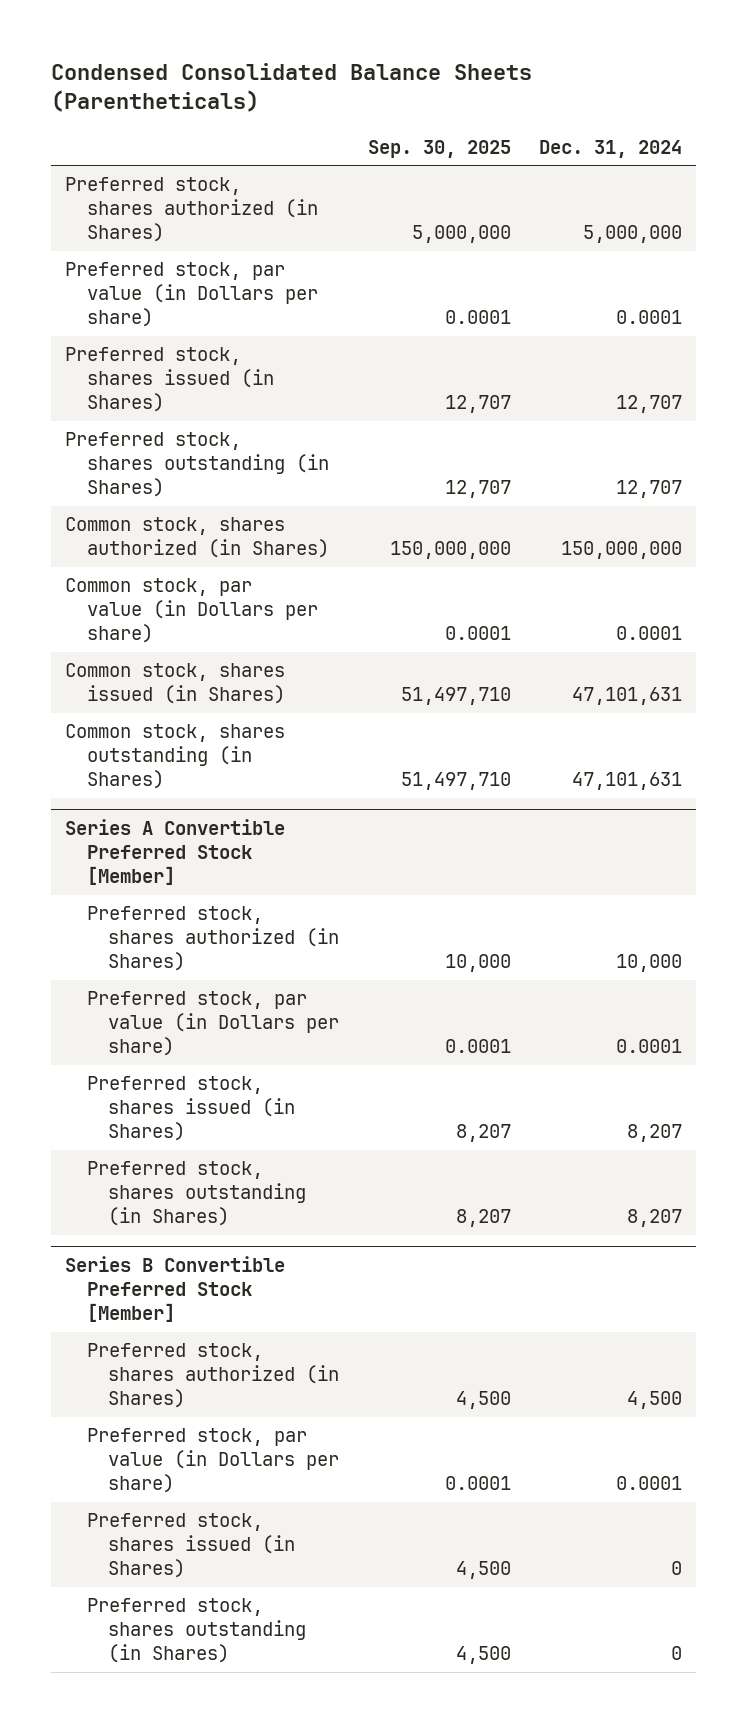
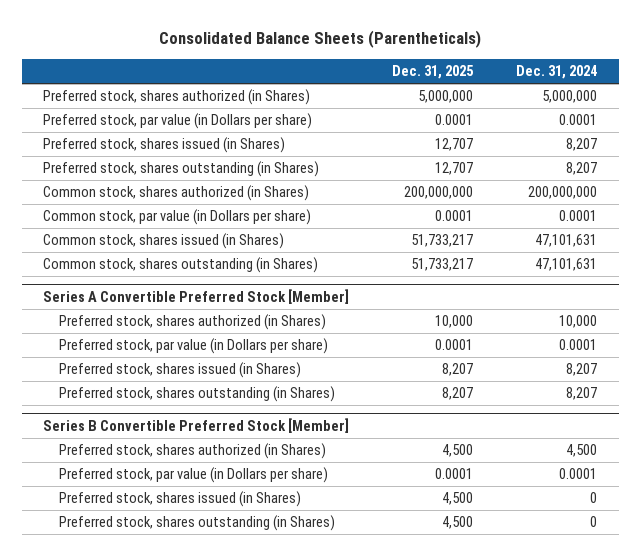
- Condensed Consolidated Balance Sheets (Parentheticals)
+ Consolidated Balance Sheets (Parentheticals)
- | Sep. 30, 2025 | Dec. 31, 2024
+ | Dec. 31, 2025 | Dec. 31, 2024
- Preferred stock, shares issued (in Shares) | 12,707 | 12,707
- Preferred stock, shares outstanding (in Shares) | 12,707 | 12,707
- Common stock, shares authorized (in Shares) | 150,000,000 | 150,000,000
+ Preferred stock, shares issued (in Shares) | 12,707 | 8,207
+ Preferred stock, shares outstanding (in Shares) | 12,707 | 8,207
+ Common stock, shares authorized (in Shares) | 200,000,000 | 200,000,000

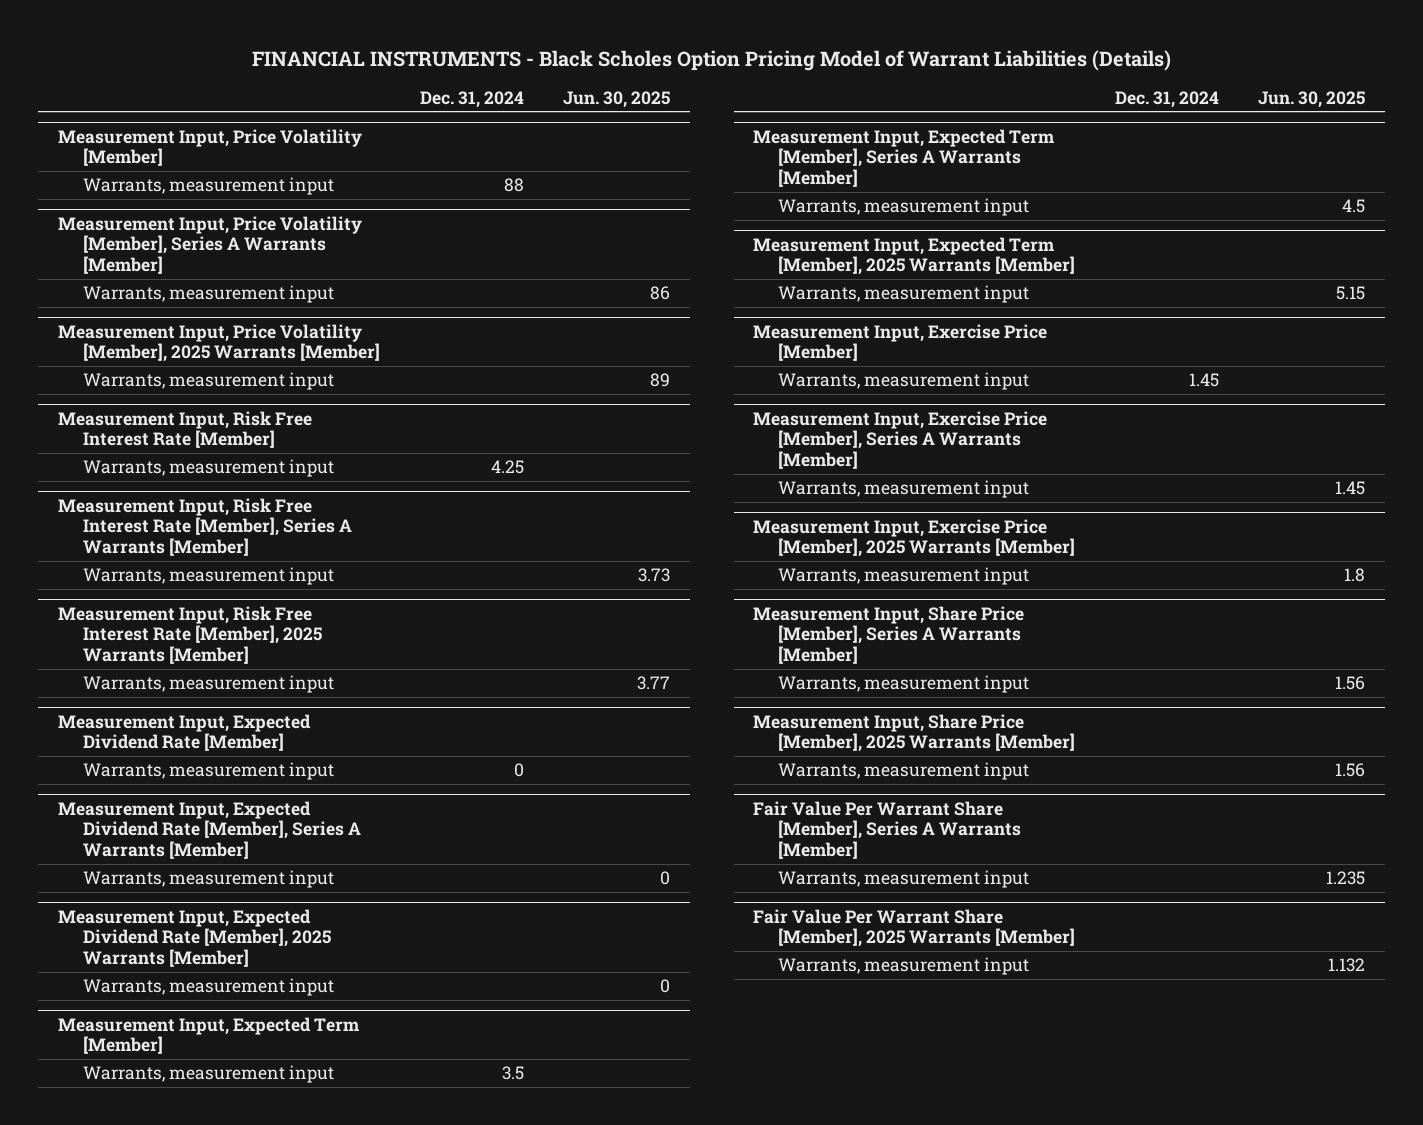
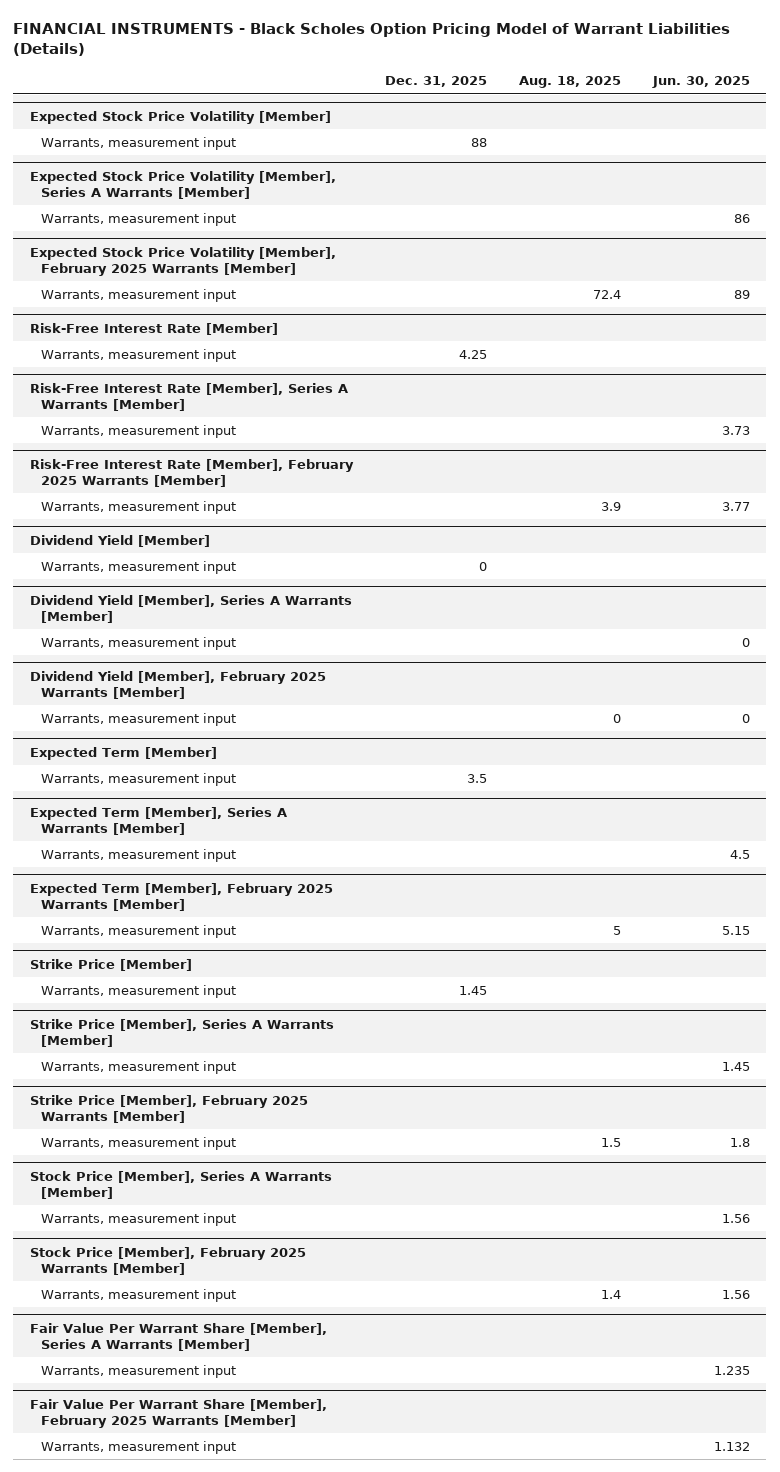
- | Dec. 31, 2024 | Jun. 30, 2025
+ | Dec. 31, 2025 | Aug. 18, 2025 | Jun. 30, 2025
- Measurement Input, Price Volatility [Member]
+ Expected Stock Price Volatility [Member]
- Measurement Input, Price Volatility [Member], Series A Warrants [Member]
+ Expected Stock Price Volatility [Member], Series A Warrants [Member]
- Measurement Input, Price Volatility [Member], 2025 Warrants [Member]
+ Expected Stock Price Volatility [Member], February 2025 Warrants [Member]
- Measurement Input, Risk Free Interest Rate [Member]
+ Risk-Free Interest Rate [Member]
- Measurement Input, Risk Free Interest Rate [Member], Series A Warrants [Member]
+ Risk-Free Interest Rate [Member], Series A Warrants [Member]
- Measurement Input, Risk Free Interest Rate [Member], 2025 Warrants [Member]
+ Risk-Free Interest Rate [Member], February 2025 Warrants [Member]
- Measurement Input, Expected Dividend Rate [Member]
+ Dividend Yield [Member]
- Measurement Input, Expected Dividend Rate [Member], Series A Warrants [Member]
+ Dividend Yield [Member], Series A Warrants [Member]
- Measurement Input, Expected Dividend Rate [Member], 2025 Warrants [Member]
+ Dividend Yield [Member], February 2025 Warrants [Member]
- Measurement Input, Expected Term [Member]
+ Expected Term [Member]
- Measurement Input, Expected Term [Member], Series A Warrants [Member]
+ Expected Term [Member], Series A Warrants [Member]
- Measurement Input, Expected Term [Member], 2025 Warrants [Member]
+ Expected Term [Member], February 2025 Warrants [Member]
- Measurement Input, Exercise Price [Member]
+ Strike Price [Member]
- Measurement Input, Exercise Price [Member], Series A Warrants [Member]
+ Strike Price [Member], Series A Warrants [Member]
- Measurement Input, Exercise Price [Member], 2025 Warrants [Member]
+ Strike Price [Member], February 2025 Warrants [Member]
- Measurement Input, Share Price [Member], Series A Warrants [Member]
+ Stock Price [Member], Series A Warrants [Member]
- Measurement Input, Share Price [Member], 2025 Warrants [Member]
+ Stock Price [Member], February 2025 Warrants [Member]
- Fair Value Per Warrant Share [Member], 2025 Warrants [Member]
+ Fair Value Per Warrant Share [Member], February 2025 Warrants [Member]

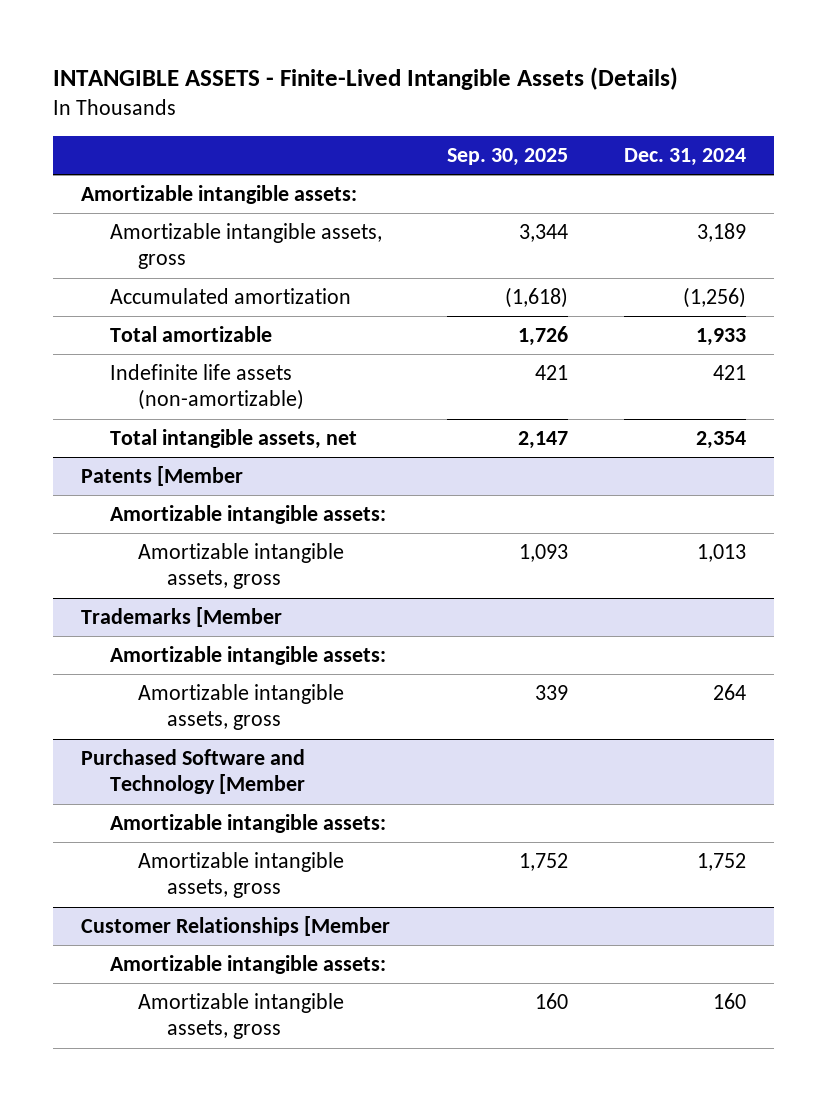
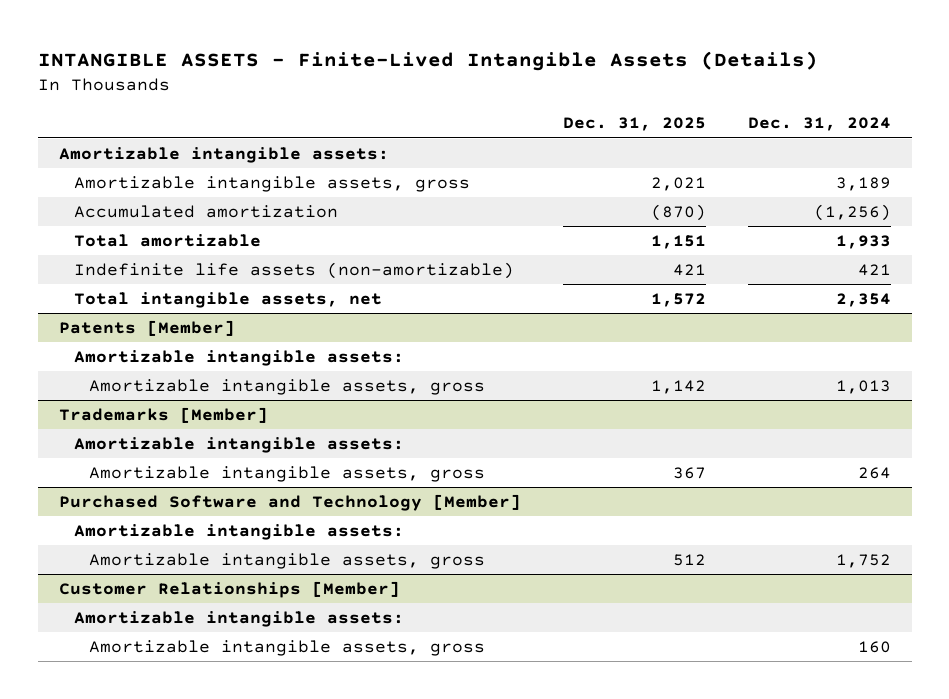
- | Sep. 30, 2025 | Dec. 31, 2024
+ | Dec. 31, 2025 | Dec. 31, 2024
- Patents [Member
+ Patents [Member]
- Trademarks [Member
+ Trademarks [Member]
- Purchased Software and Technology [Member
+ Purchased Software and Technology [Member]
- Customer Relationships [Member
+ Customer Relationships [Member]

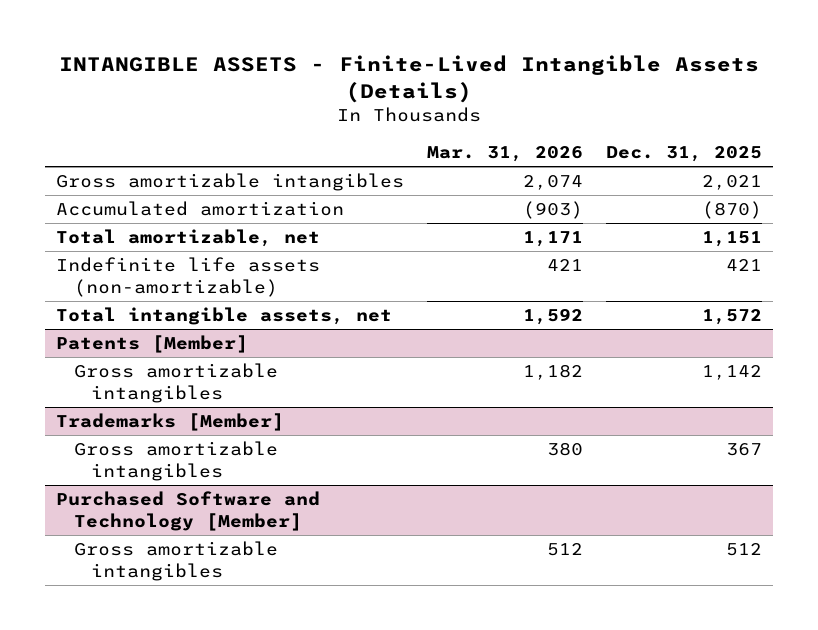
- | Dec. 31, 2025 | Dec. 31, 2024
+ | Mar. 31, 2026 | Dec. 31, 2025
- Amortizable intangible assets:
- Amortizable intangible assets, gross | 2,021 | 3,189
+ Gross amortizable intangibles | 2,074 | 2,021
- Total amortizable | 1,151 | 1,933
+ Total amortizable, net | 1,171 | 1,151
@ Patents [Member]
- Amortizable intangible assets:
- Amortizable intangible assets, gross | 1,142 | 1,013
+ Gross amortizable intangibles | 1,182 | 1,142
@ Trademarks [Member]
- Amortizable intangible assets:
- Amortizable intangible assets, gross | 367 | 264
+ Gross amortizable intangibles | 380 | 367
@ Purchased Software and Technology [Member]
- Amortizable intangible assets:
- Amortizable intangible assets, gross | 512 | 1,752
- Customer Relationships [Member]
- Amortizable intangible assets:
- Amortizable intangible assets, gross | | 160
@ Purchased Software and Technology [Member]
+ Gross amortizable intangibles | 512 | 512

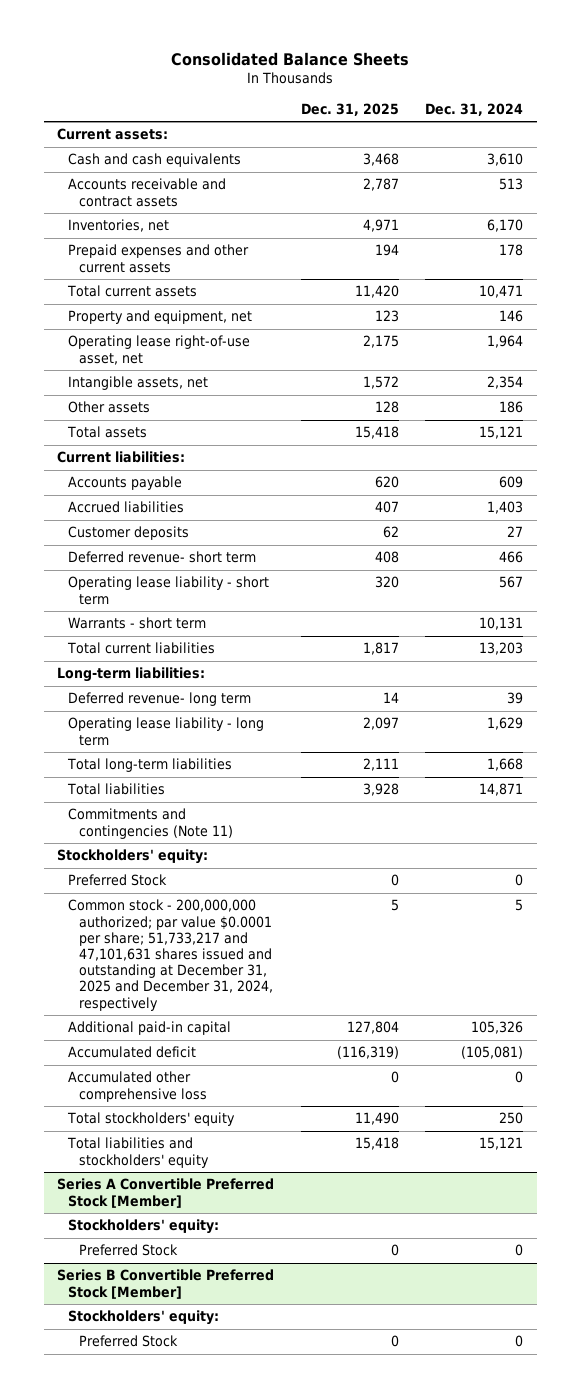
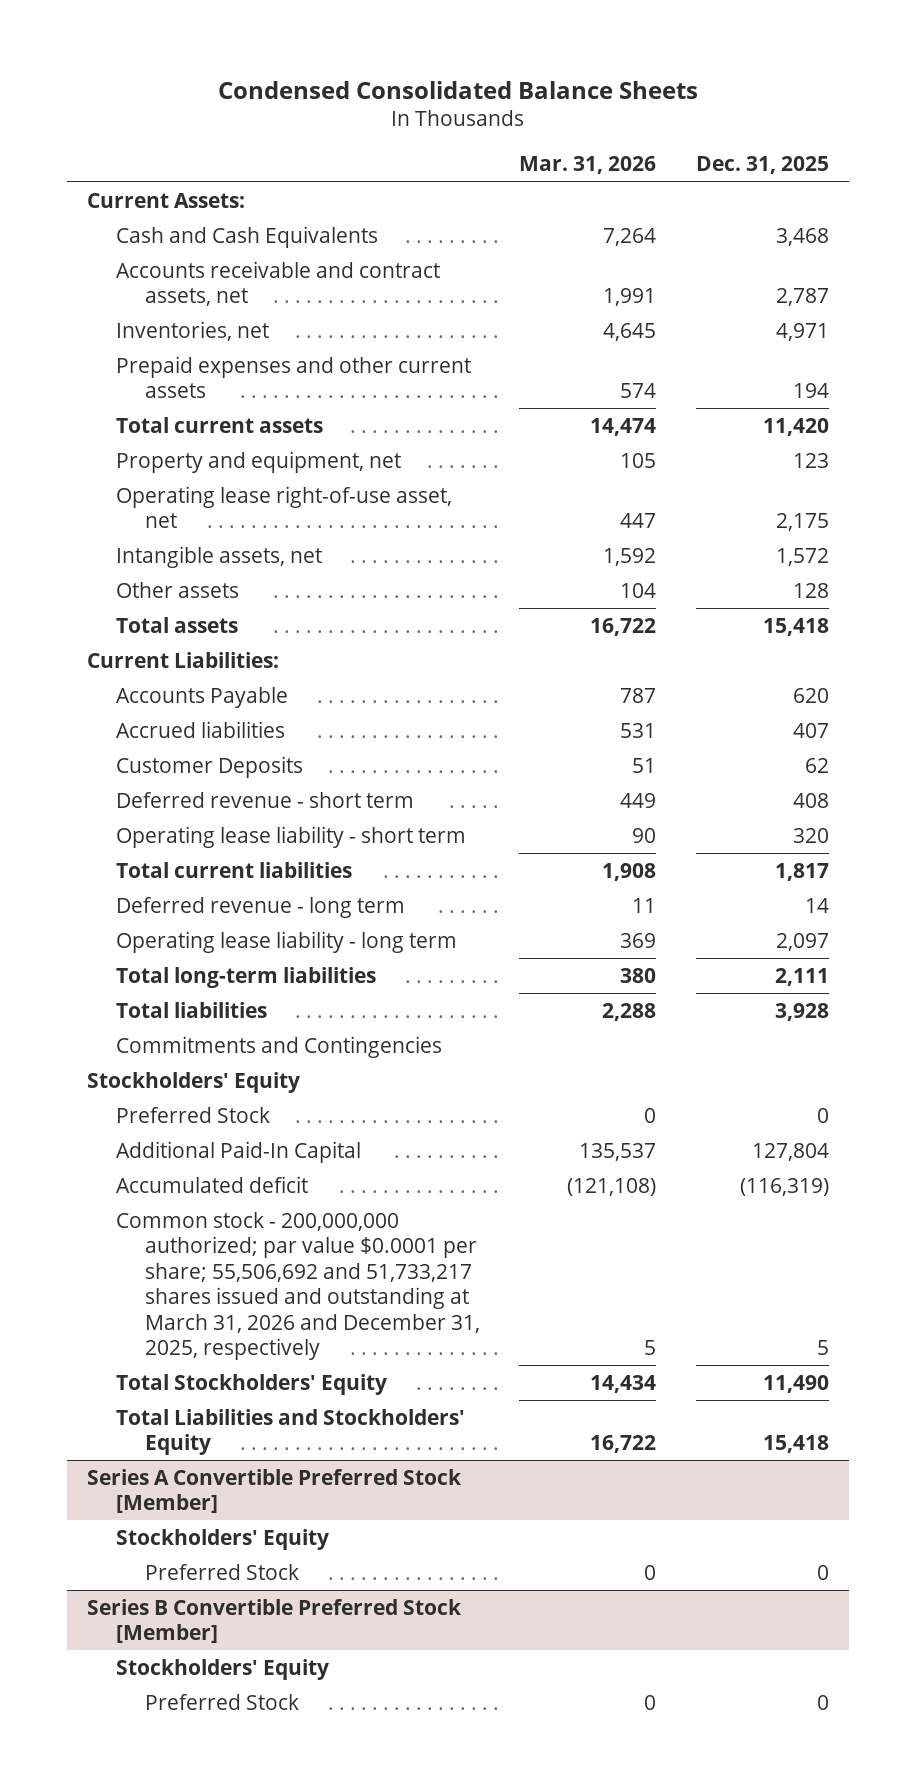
- Consolidated Balance Sheets
+ Condensed Consolidated Balance Sheets
- | Dec. 31, 2025 | Dec. 31, 2024
+ | Mar. 31, 2026 | Dec. 31, 2025
- Current assets:
- Cash and cash equivalents | 3,468 | 3,610
- Accounts receivable and contract assets | 2,787 | 513
+ Current Assets:
+ Cash and Cash Equivalents | 7,264 | 3,468
+ Accounts receivable and contract assets, net | 1,991 | 2,787
- Current liabilities:
- Accounts payable | 620 | 609
+ Current Liabilities:
+ Accounts Payable | 787 | 620
- Customer deposits | 62 | 27
- Deferred revenue- short term | 408 | 466
+ Customer Deposits | 51 | 62
+ Deferred revenue - short term | 449 | 408
- Warrants - short term | | 10,131
- Long-term liabilities:
- Deferred revenue- long term | 14 | 39
+ Deferred revenue - long term | 11 | 14
- Commitments and contingencies (Note 11)
- Stockholders' equity:
+ Commitments and Contingencies
+ Stockholders' Equity
- Common stock - 200,000,000 authorized; par value $0.0001 per share; 51,733,217 and 47,101,631 shares issued and outstanding at December 31, 2025 and December 31, 2024, respectively | 5 | 5
- Additional paid-in capital | 127,804 | 105,326
+ Additional Paid-In Capital | 135,537 | 127,804
- Accumulated other comprehensive loss | 0 | 0
- Total stockholders' equity | 11,490 | 250
- Total liabilities and stockholders' equity | 15,418 | 15,121
+ Common stock - 200,000,000 authorized; par value $0.0001 per share; 55,506,692 and 51,733,217 shares issued and outstanding at March 31, 2026 and December 31, 2025, respectively | 5 | 5
+ Total Stockholders' Equity | 14,434 | 11,490
+ Total Liabilities and Stockholders' Equity | 16,722 | 15,418
@ Series A Convertible Preferred Stock [Member]
- Stockholders' equity:
+ Stockholders' Equity
@ Series B Convertible Preferred Stock [Member]
- Stockholders' equity:
+ Stockholders' Equity

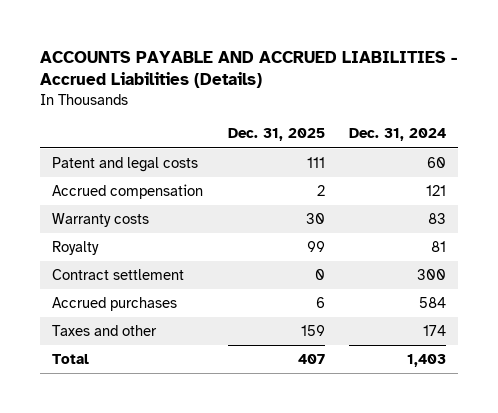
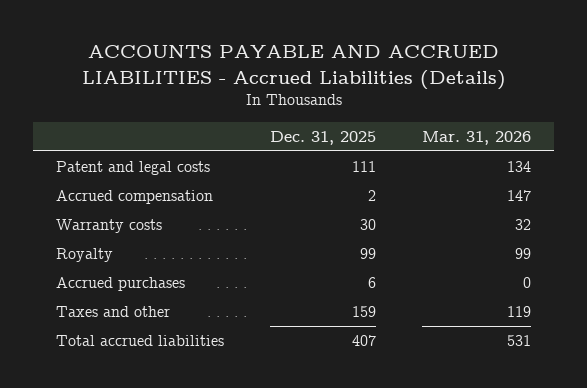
- | Dec. 31, 2025 | Dec. 31, 2024
+ | Dec. 31, 2025 | Mar. 31, 2026
- Contract settlement | 0 | 300
- Total | 407 | 1,403
+ Total accrued liabilities | 407 | 531

